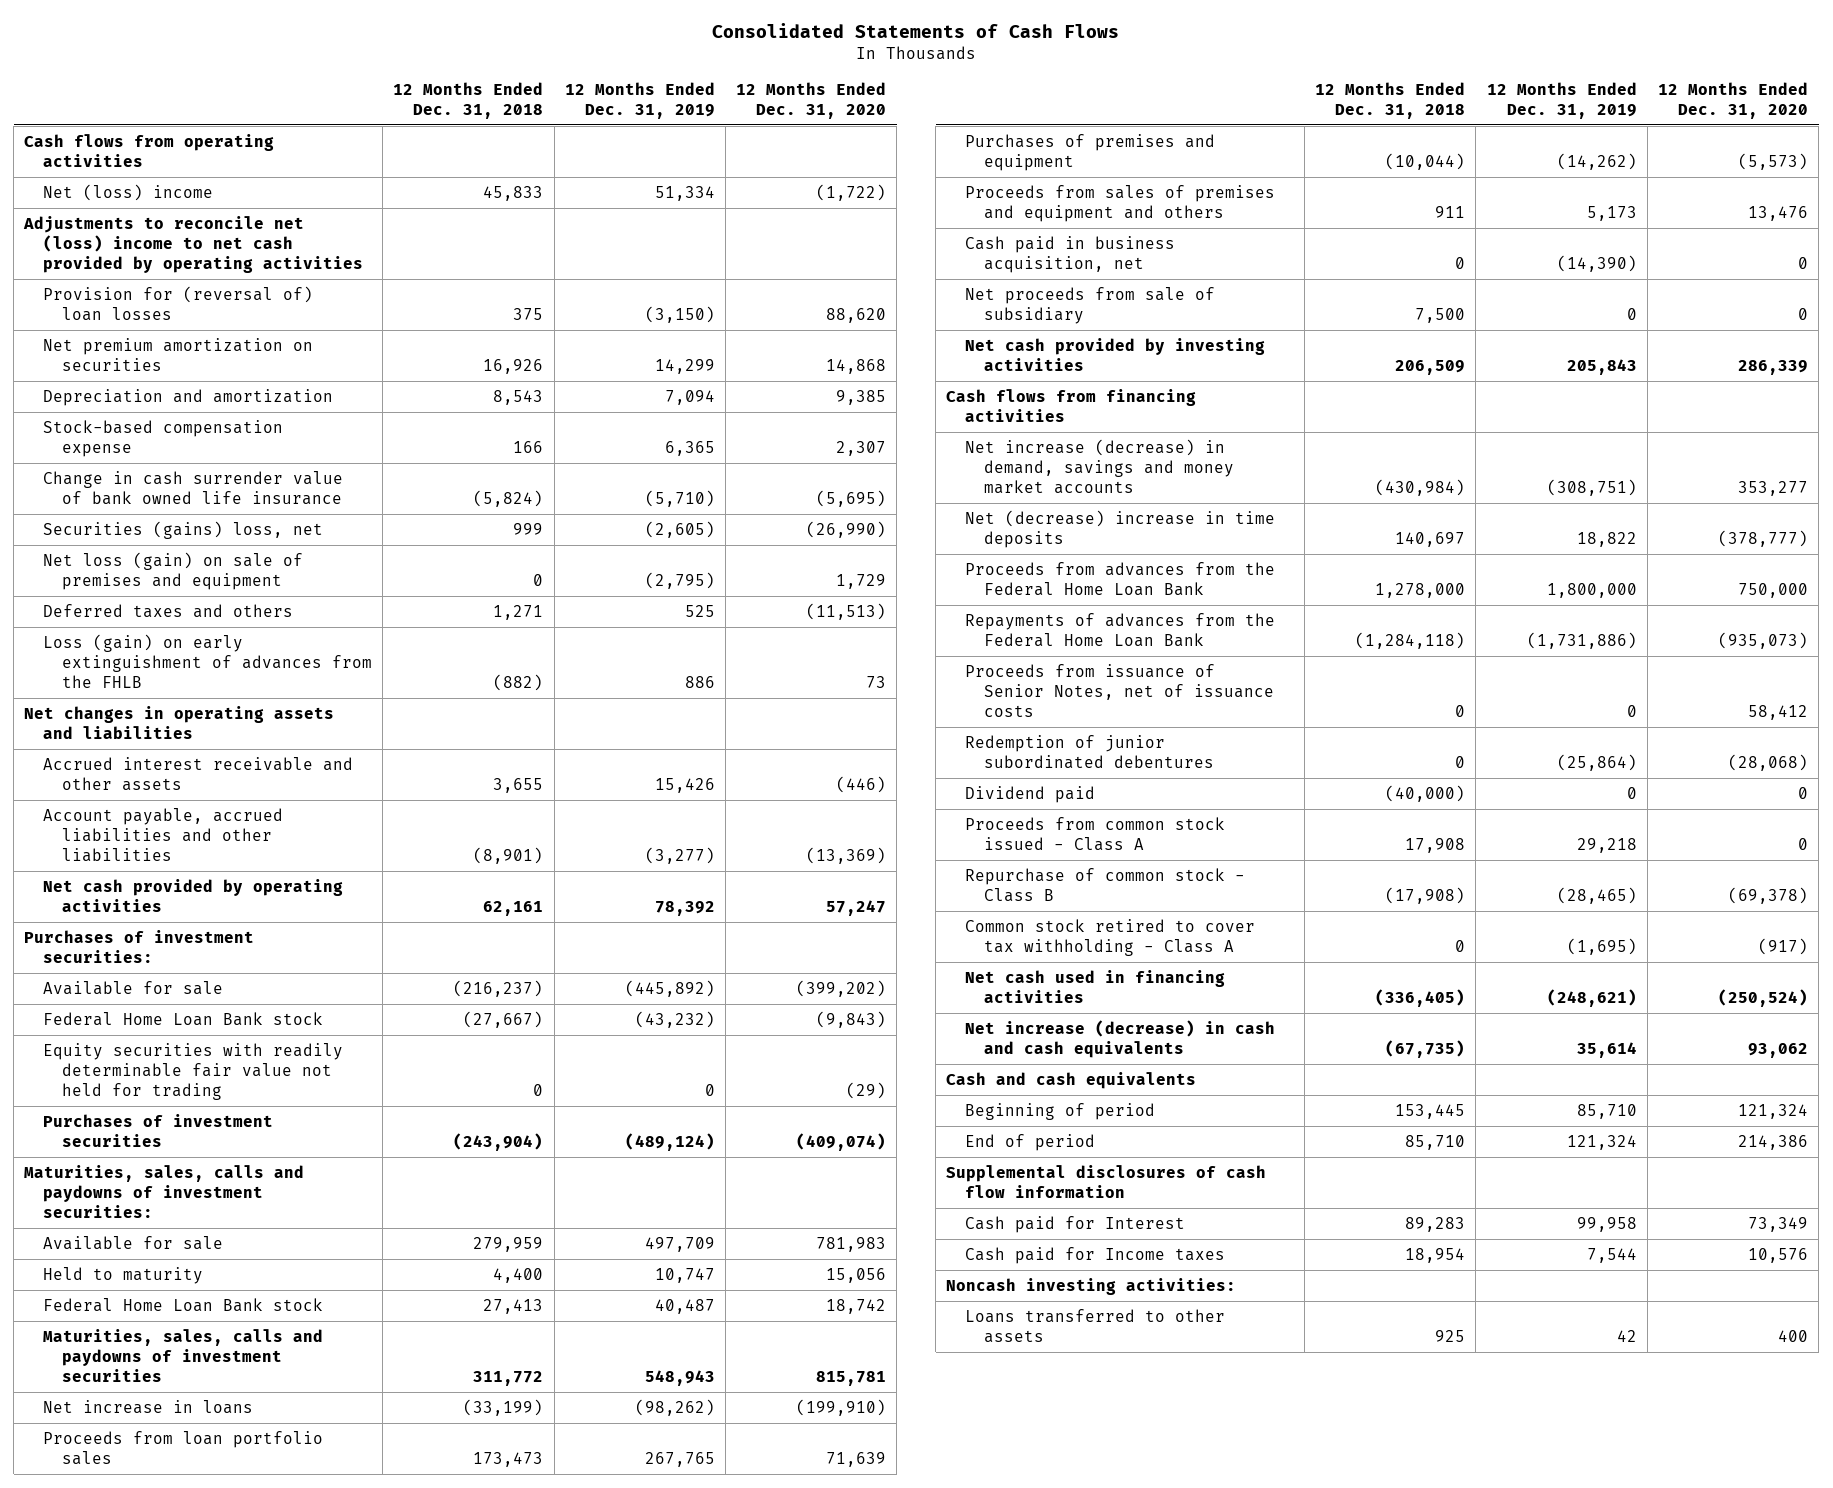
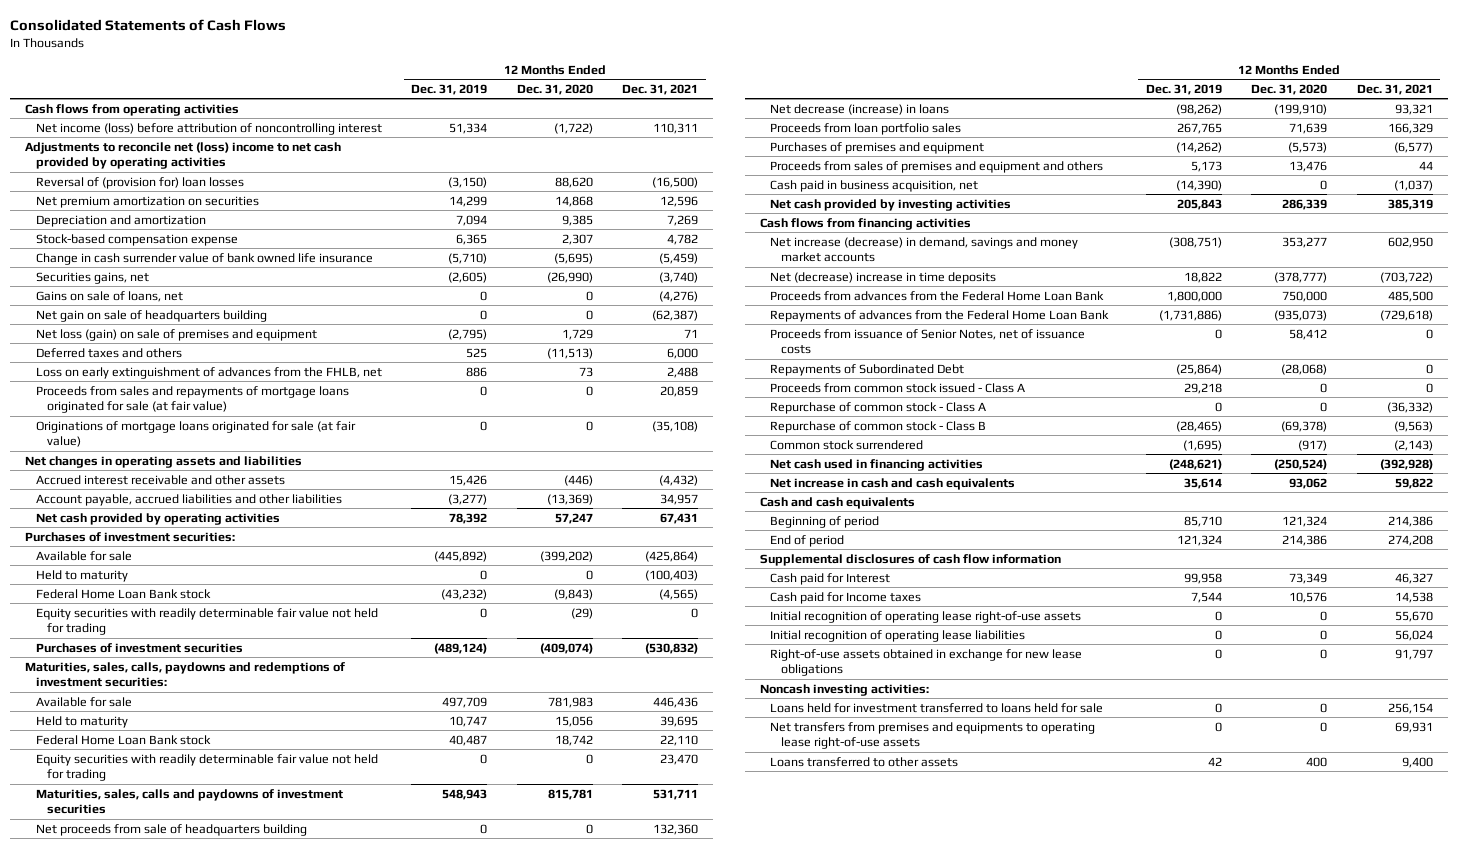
- | 12 Months Ended Dec. 31, 2018 | 12 Months Ended Dec. 31, 2019 | 12 Months Ended Dec. 31, 2020
+ | 12 Months Ended Dec. 31, 2019 | 12 Months Ended Dec. 31, 2020 | 12 Months Ended Dec. 31, 2021
- Net (loss) income | 45,833 | 51,334 | (1,722)
+ Net income (loss) before attribution of noncontrolling interest | 51,334 | (1,722) | 110,311
- Provision for (reversal of) loan losses | 375 | (3,150) | 88,620
+ Reversal of (provision for) loan losses | (3,150) | 88,620 | (16,500)
- Securities (gains) loss, net | 999 | (2,605) | (26,990)
+ Securities gains, net | (2,605) | (26,990) | (3,740)
+ Gains on sale of loans, net | 0 | 0 | (4,276)
+ Net gain on sale of headquarters building | 0 | 0 | (62,387)
- Loss (gain) on early extinguishment of advances from the FHLB | (882) | 886 | 73
+ Loss on early extinguishment of advances from the FHLB, net | 886 | 73 | 2,488
+ Proceeds from sales and repayments of mortgage loans originated for sale (at fair value) | 0 | 0 | 20,859
+ Originations of mortgage loans originated for sale (at fair value) | 0 | 0 | (35,108)
+ Held to maturity | 0 | 0 | (100,403)
- Maturities, sales, calls and paydowns of investment securities:
+ Maturities, sales, calls, paydowns and redemptions of investment securities:
+ Equity securities with readily determinable fair value not held for trading | 0 | 0 | 23,470
- Net increase in loans | (33,199) | (98,262) | (199,910)
+ Net proceeds from sale of headquarters building | 0 | 0 | 132,360
+ Net decrease (increase) in loans | (98,262) | (199,910) | 93,321
- Net proceeds from sale of subsidiary | 7,500 | 0 | 0
- Redemption of junior subordinated debentures | 0 | (25,864) | (28,068)
- Dividend paid | (40,000) | 0 | 0
+ Repayments of Subordinated Debt | (25,864) | (28,068) | 0
+ Repurchase of common stock - Class A | 0 | 0 | (36,332)
- Common stock retired to cover tax withholding - Class A | 0 | (1,695) | (917)
+ Common stock surrendered | (1,695) | (917) | (2,143)
- Net increase (decrease) in cash and cash equivalents | (67,735) | 35,614 | 93,062
+ Net increase in cash and cash equivalents | 35,614 | 93,062 | 59,822
+ Initial recognition of operating lease right-of-use assets | 0 | 0 | 55,670
+ Initial recognition of operating lease liabilities | 0 | 0 | 56,024
+ Right-of-use assets obtained in exchange for new lease obligations | 0 | 0 | 91,797
+ Loans held for investment transferred to loans held for sale | 0 | 0 | 256,154
+ Net transfers from premises and equipments to operating lease right-of-use assets | 0 | 0 | 69,931

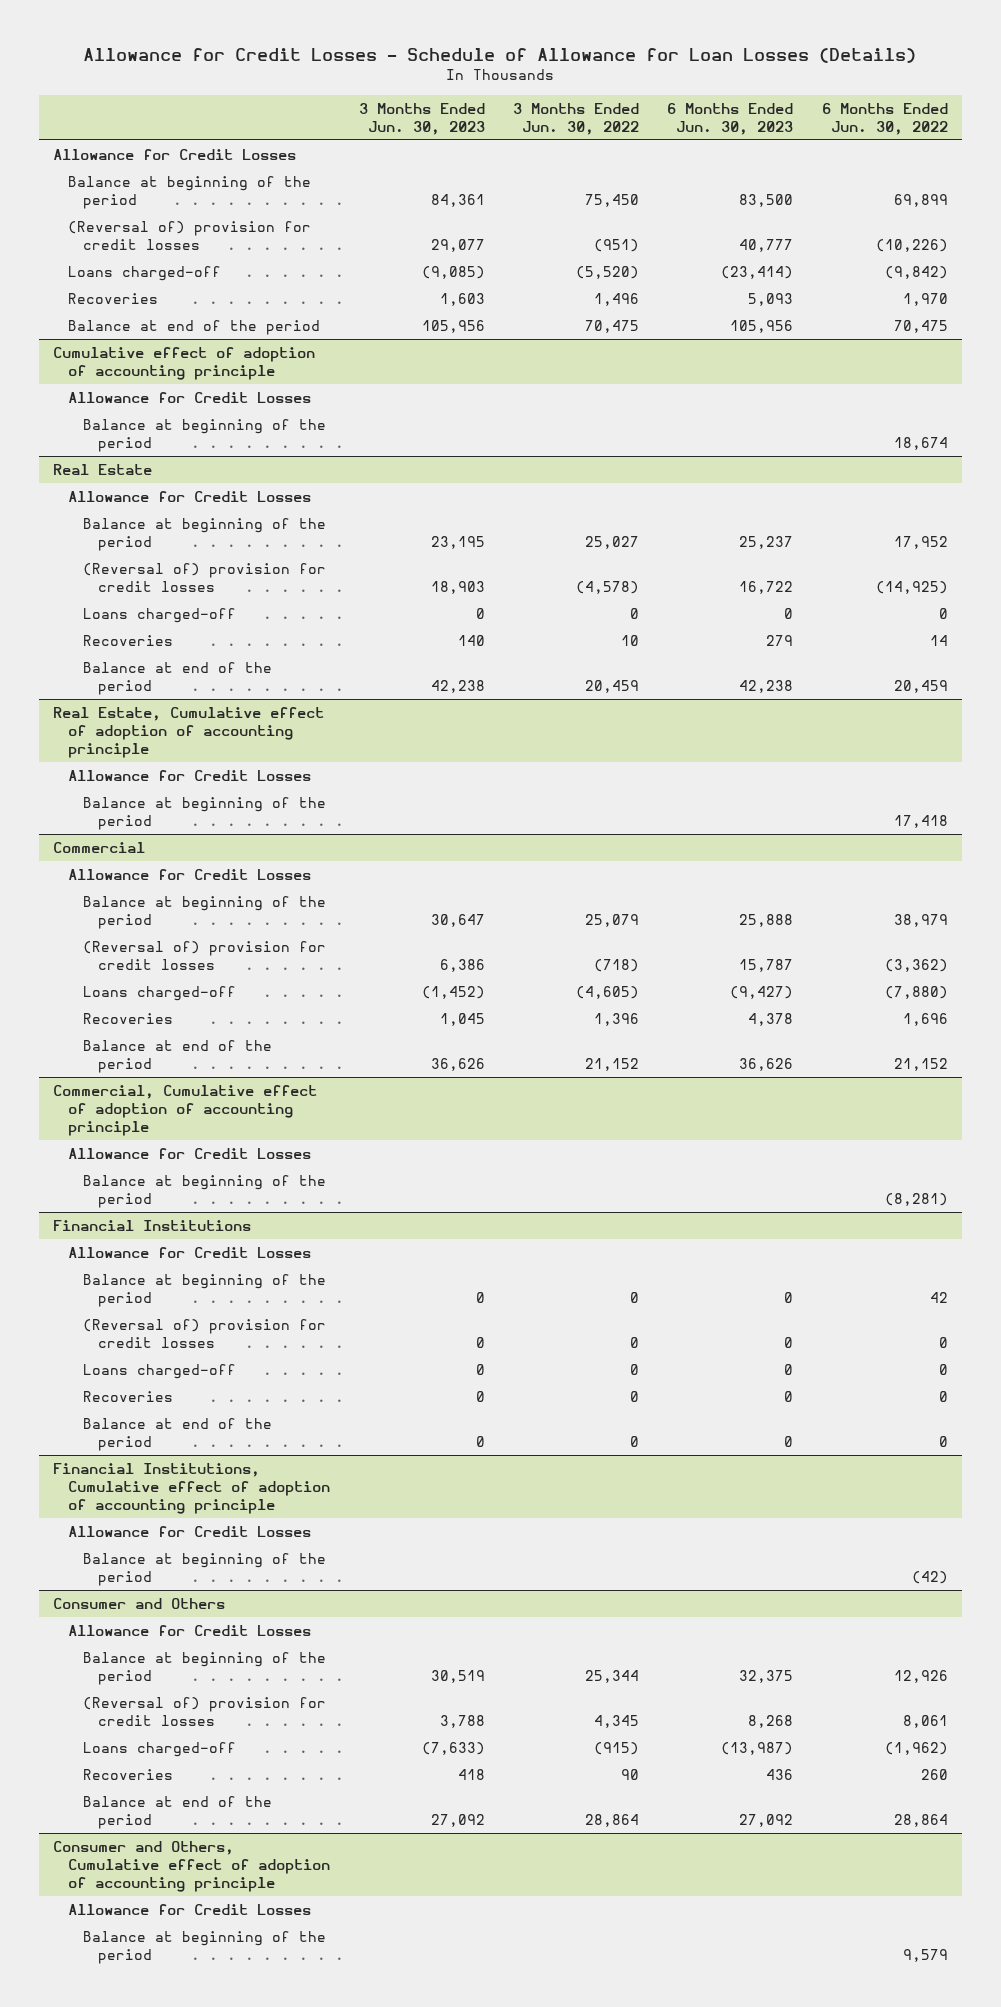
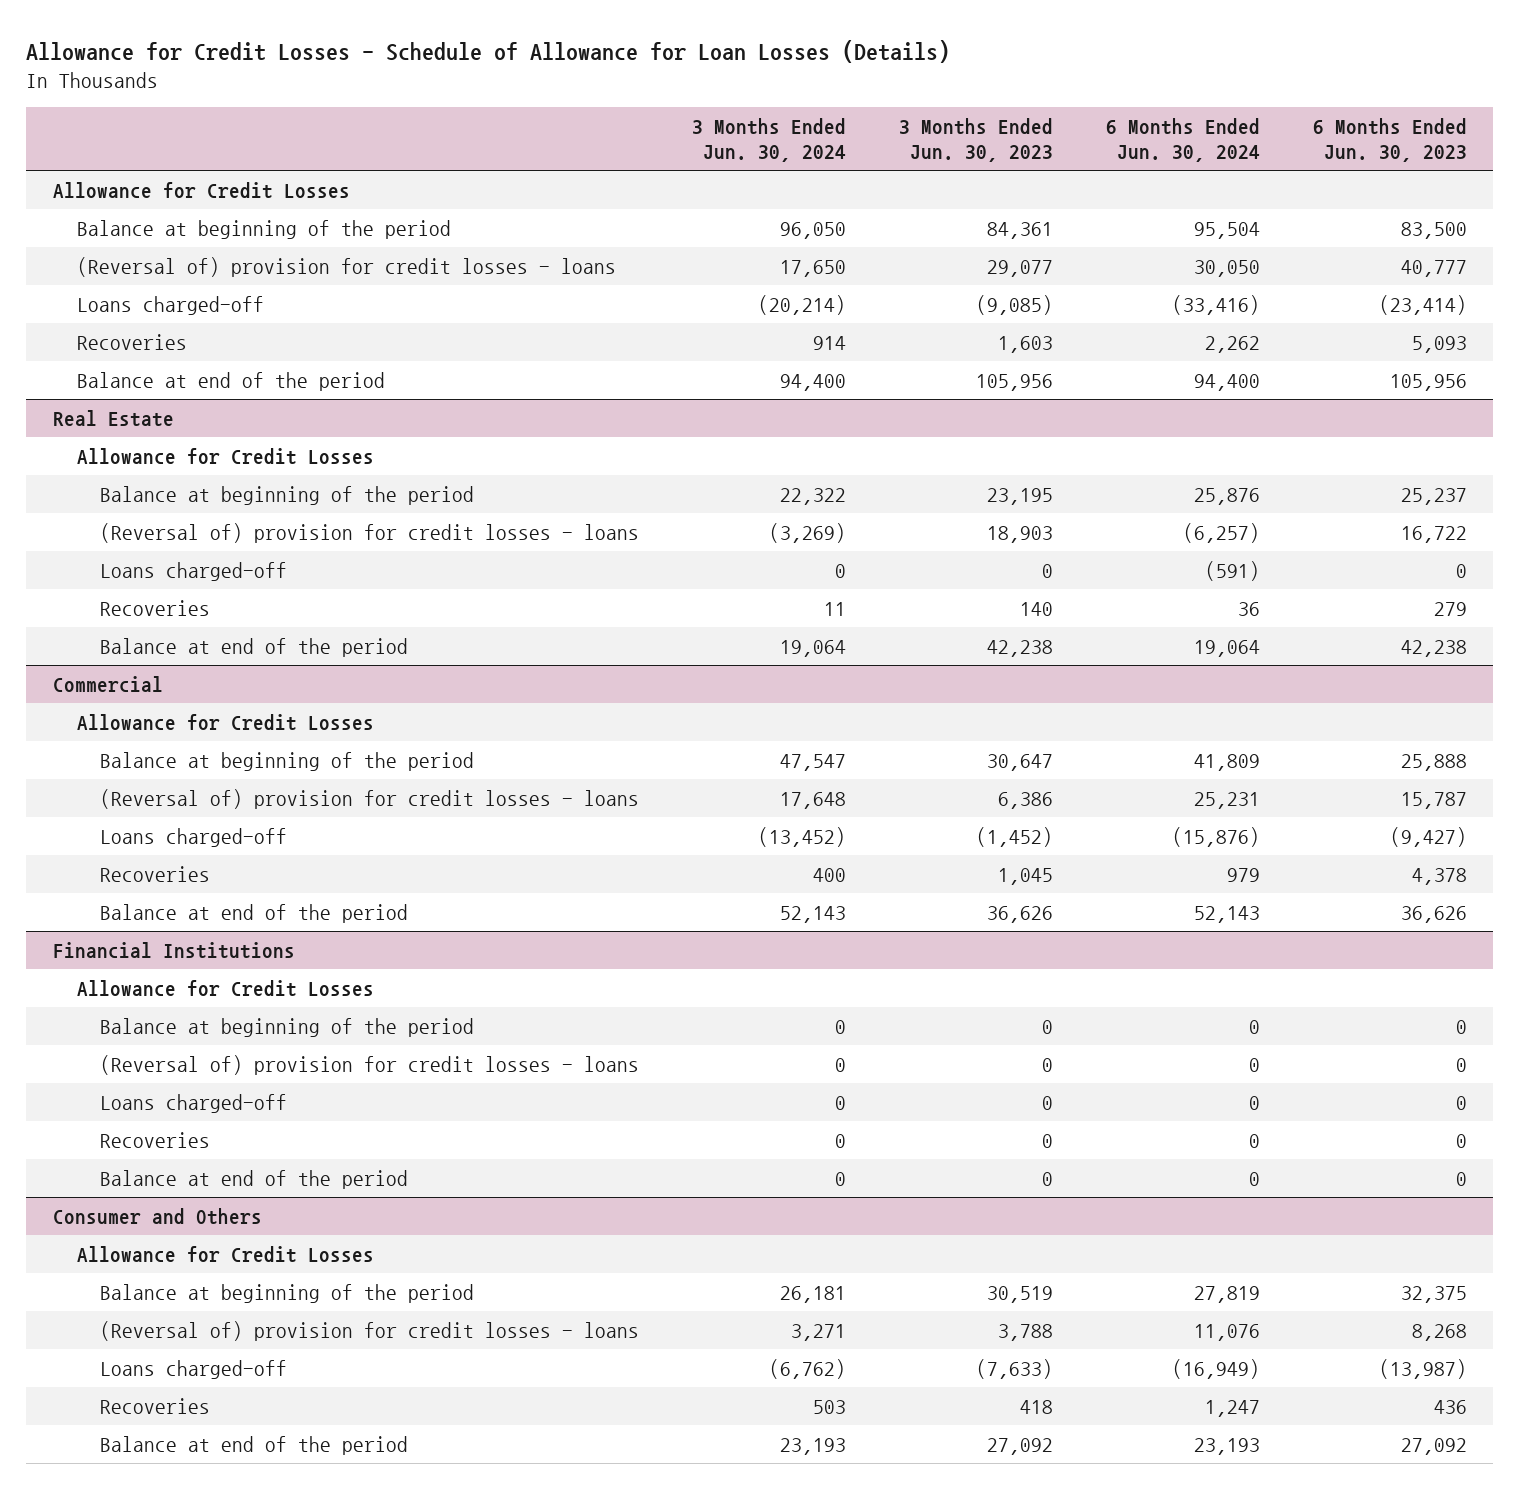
- | 3 Months Ended Jun. 30, 2023 | 3 Months Ended Jun. 30, 2022 | 6 Months Ended Jun. 30, 2023 | 6 Months Ended Jun. 30, 2022
+ | 3 Months Ended Jun. 30, 2024 | 3 Months Ended Jun. 30, 2023 | 6 Months Ended Jun. 30, 2024 | 6 Months Ended Jun. 30, 2023
- (Reversal of) provision for credit losses | 29,077 | (951) | 40,777 | (10,226)
+ (Reversal of) provision for credit losses - loans | 17,650 | 29,077 | 30,050 | 40,777
- Cumulative effect of adoption of accounting principle
- Allowance for Credit Losses
- Balance at beginning of the period | | | | 18,674
@ Real Estate
- (Reversal of) provision for credit losses | 18,903 | (4,578) | 16,722 | (14,925)
+ (Reversal of) provision for credit losses - loans | (3,269) | 18,903 | (6,257) | 16,722
- Real Estate, Cumulative effect of adoption of accounting principle
- Allowance for Credit Losses
- Balance at beginning of the period | | | | 17,418
@ Commercial
- (Reversal of) provision for credit losses | 6,386 | (718) | 15,787 | (3,362)
+ (Reversal of) provision for credit losses - loans | 17,648 | 6,386 | 25,231 | 15,787
- Commercial, Cumulative effect of adoption of accounting principle
- Allowance for Credit Losses
- Balance at beginning of the period | | | | (8,281)
@ Financial Institutions
- (Reversal of) provision for credit losses | 0 | 0 | 0 | 0
+ (Reversal of) provision for credit losses - loans | 0 | 0 | 0 | 0
- Financial Institutions, Cumulative effect of adoption of accounting principle
- Allowance for Credit Losses
- Balance at beginning of the period | | | | (42)
@ Consumer and Others
- (Reversal of) provision for credit losses | 3,788 | 4,345 | 8,268 | 8,061
+ (Reversal of) provision for credit losses - loans | 3,271 | 3,788 | 11,076 | 8,268
- Consumer and Others, Cumulative effect of adoption of accounting principle
- Allowance for Credit Losses
- Balance at beginning of the period | | | | 9,579

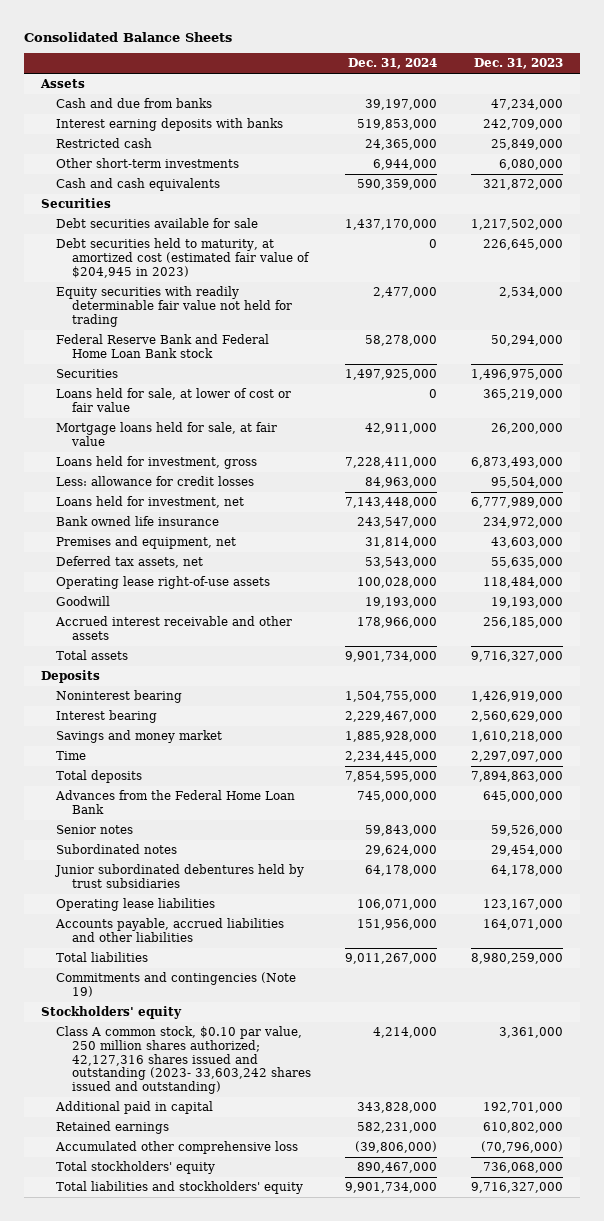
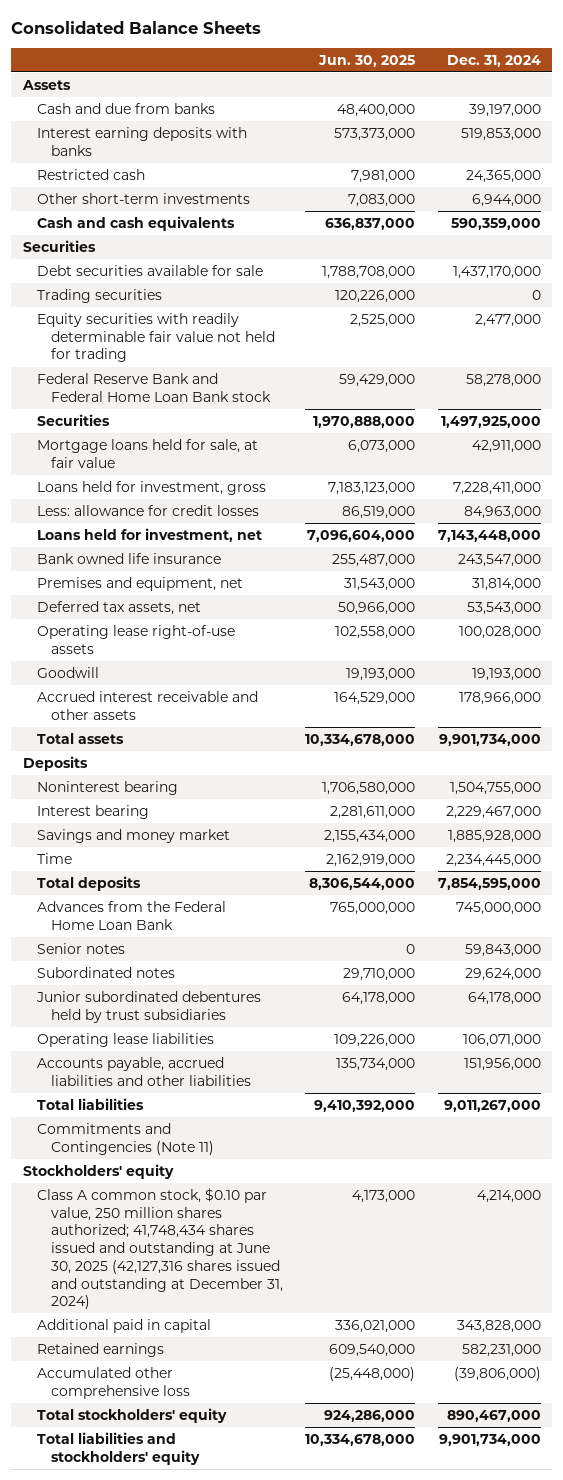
- | Dec. 31, 2024 | Dec. 31, 2023
+ | Jun. 30, 2025 | Dec. 31, 2024
- Debt securities held to maturity, at amortized cost (estimated fair value of $204,945 in 2023) | 0 | 226,645,000
+ Trading securities | 120,226,000 | 0
- Loans held for sale, at lower of cost or fair value | 0 | 365,219,000
- Commitments and contingencies (Note 19)
+ Commitments and Contingencies (Note 11)
- Class A common stock, $0.10 par value, 250 million shares authorized; 42,127,316 shares issued and outstanding (2023- 33,603,242 shares issued and outstanding) | 4,214,000 | 3,361,000
+ Class A common stock, $0.10 par value, 250 million shares authorized; 41,748,434 shares issued and outstanding at June 30, 2025 (42,127,316 shares issued and outstanding at December 31, 2024) | 4,173,000 | 4,214,000

